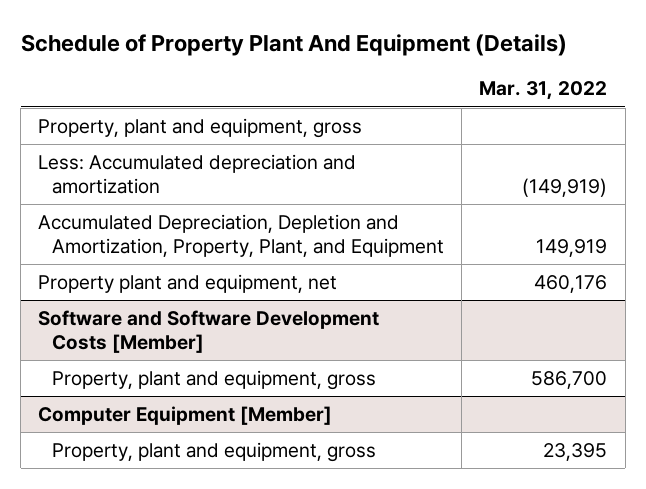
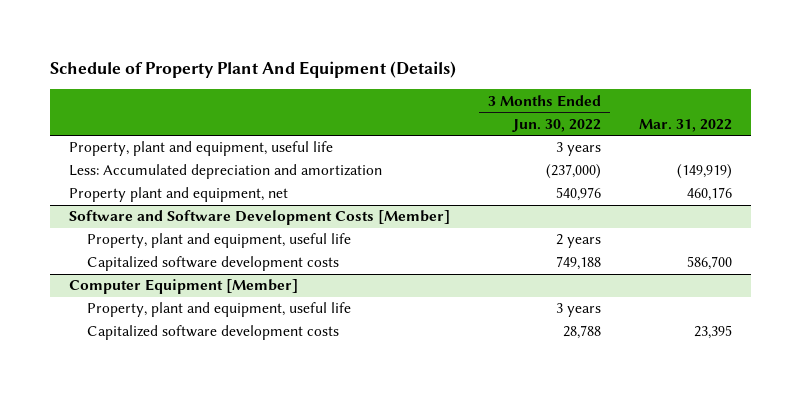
- | Mar. 31, 2022
+ | 3 Months Ended Jun. 30, 2022 | Mar. 31, 2022
- Property, plant and equipment, gross
+ Property, plant and equipment, useful life | 3 years |
- Accumulated Depreciation, Depletion and Amortization, Property, Plant, and Equipment | 149,919
@ Software and Software Development Costs [Member]
- Property, plant and equipment, gross | 586,700
+ Property, plant and equipment, useful life | 2 years |
+ Capitalized software development costs | 749,188 | 586,700
@ Computer Equipment [Member]
- Property, plant and equipment, gross | 23,395
+ Property, plant and equipment, useful life | 3 years |
+ Capitalized software development costs | 28,788 | 23,395

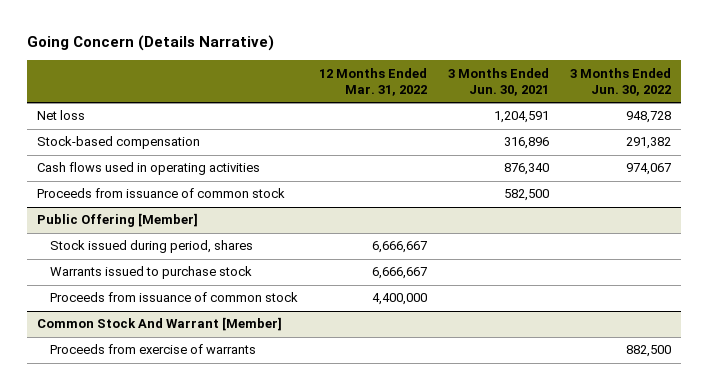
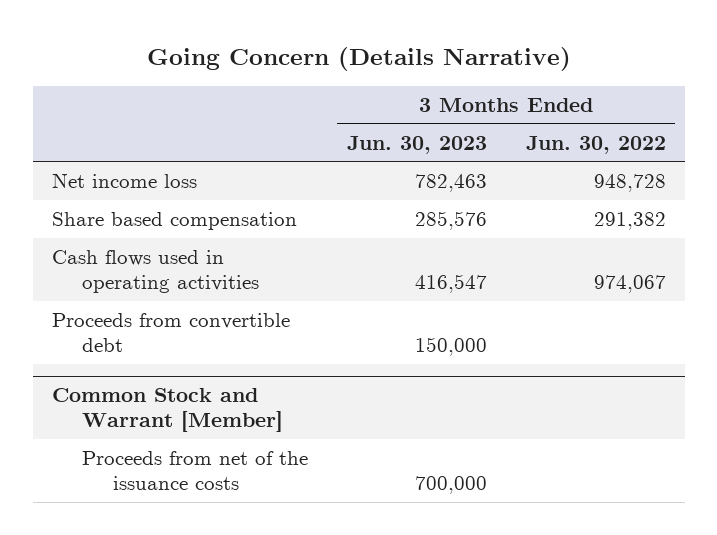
- | 12 Months Ended Mar. 31, 2022 | 3 Months Ended Jun. 30, 2021 | 3 Months Ended Jun. 30, 2022
+ | 3 Months Ended Jun. 30, 2023 | 3 Months Ended Jun. 30, 2022
- Net loss | | 1,204,591 | 948,728
- Stock-based compensation | | 316,896 | 291,382
+ Net income loss | 782,463 | 948,728
+ Share based compensation | 285,576 | 291,382
- Proceeds from issuance of common stock | | 582,500 |
- Public Offering [Member]
- Stock issued during period, shares | 6,666,667 | |
- Warrants issued to purchase stock | 6,666,667 | |
- Proceeds from issuance of common stock | 4,400,000 | |
- Common Stock And Warrant [Member]
- Proceeds from exercise of warrants | | | 882,500
+ Proceeds from convertible debt | 150,000 |
+ Common Stock and Warrant [Member]
+ Proceeds from net of the issuance costs | 700,000 |

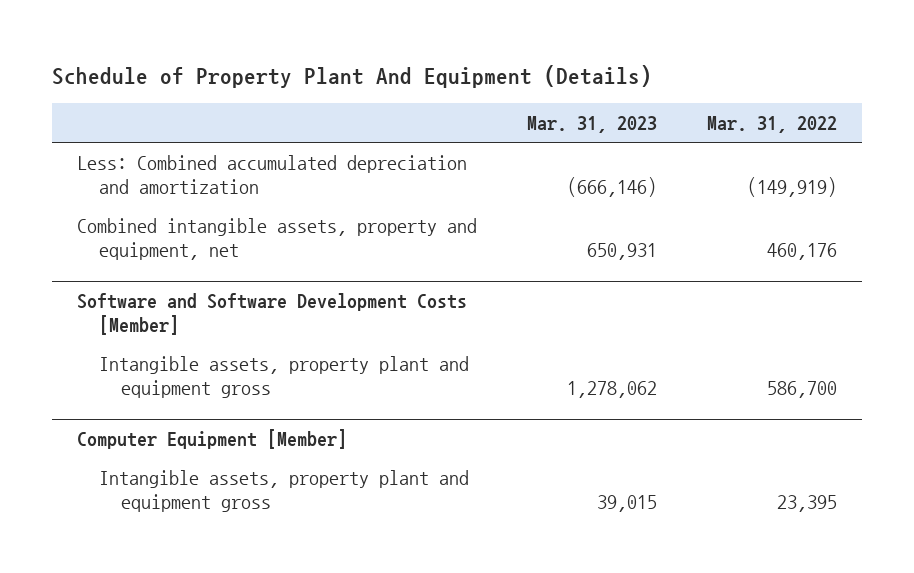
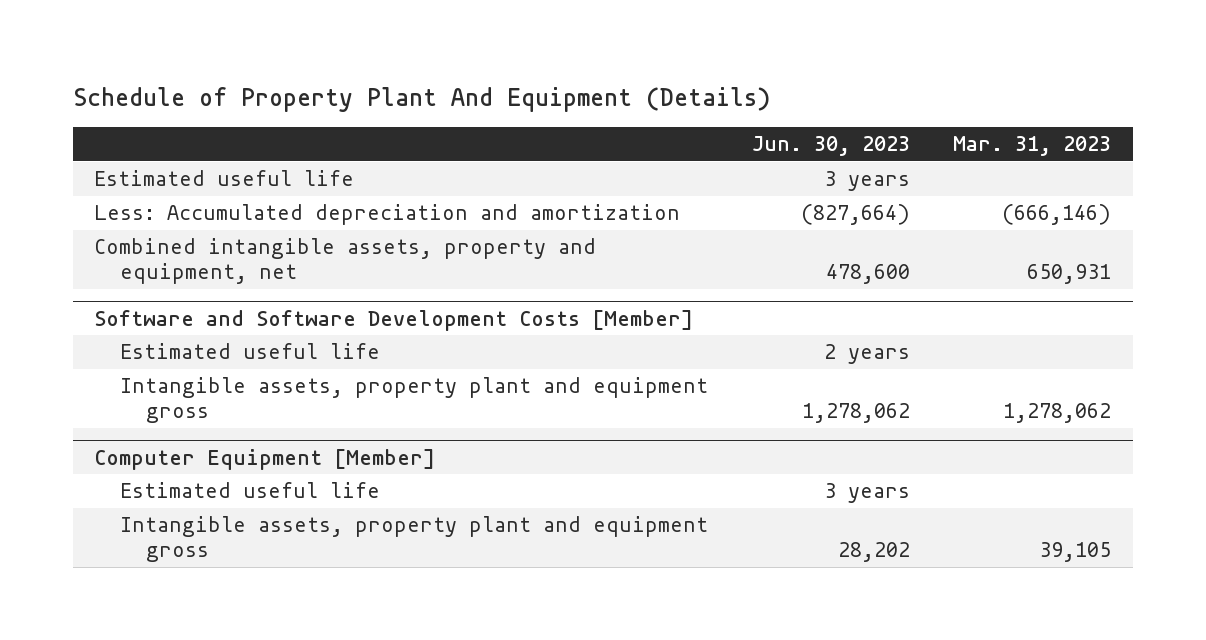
- | Mar. 31, 2023 | Mar. 31, 2022
+ | Jun. 30, 2023 | Mar. 31, 2023
- Less: Combined accumulated depreciation and amortization | (666,146) | (149,919)
+ Estimated useful life | 3 years |
+ Less: Accumulated depreciation and amortization | (827,664) | (666,146)
@ Software and Software Development Costs [Member]
+ Estimated useful life | 2 years |
@ Computer Equipment [Member]
- Intangible assets, property plant and equipment gross | 39,015 | 23,395
+ Estimated useful life | 3 years |
+ Intangible assets, property plant and equipment gross | 28,202 | 39,105

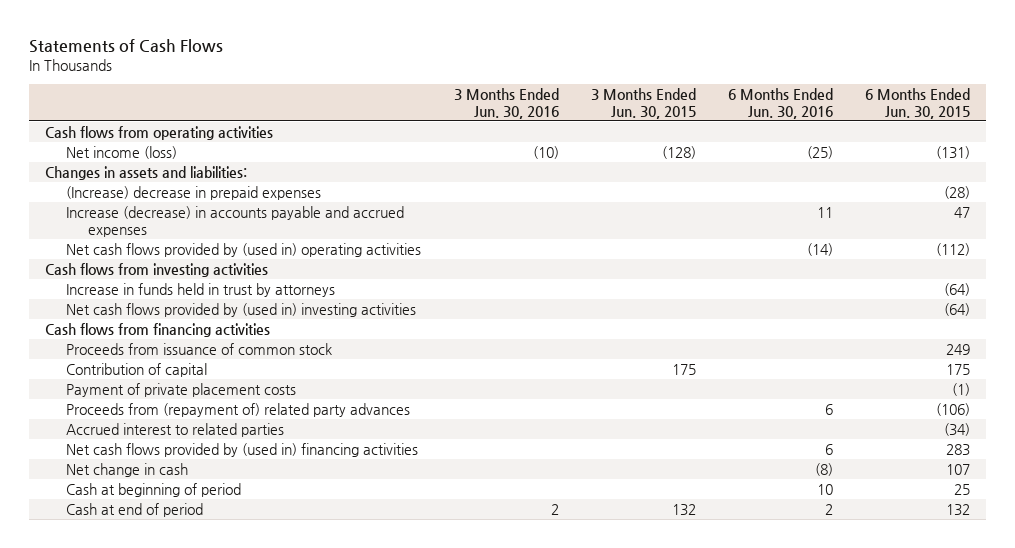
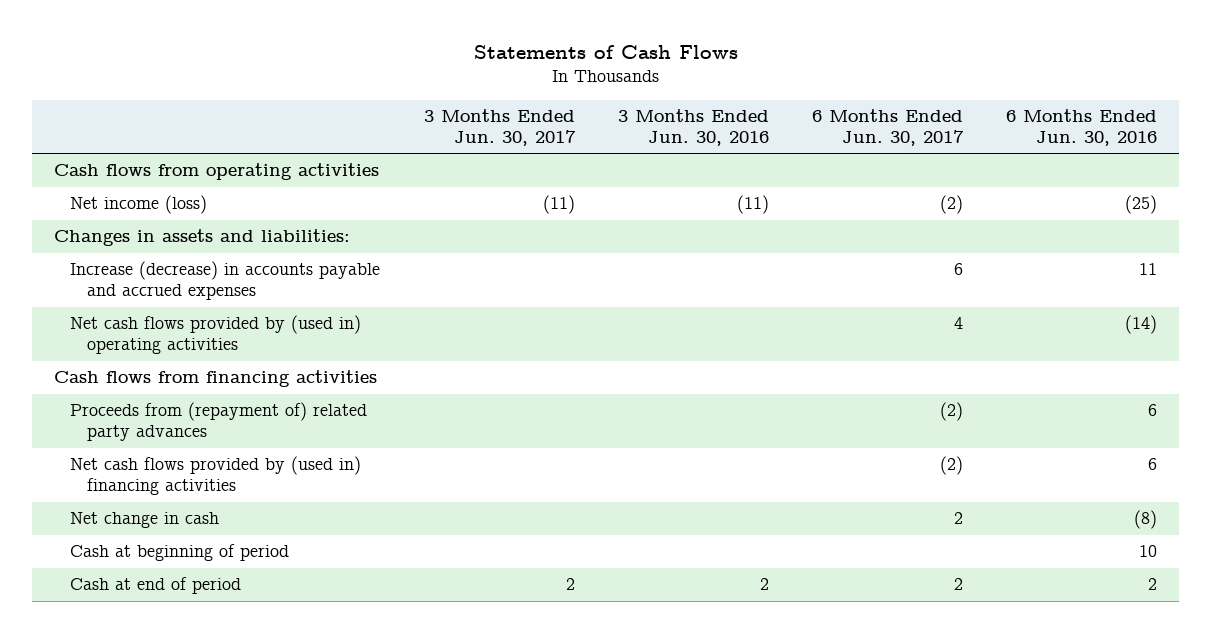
- | 3 Months Ended Jun. 30, 2016 | 3 Months Ended Jun. 30, 2015 | 6 Months Ended Jun. 30, 2016 | 6 Months Ended Jun. 30, 2015
+ | 3 Months Ended Jun. 30, 2017 | 3 Months Ended Jun. 30, 2016 | 6 Months Ended Jun. 30, 2017 | 6 Months Ended Jun. 30, 2016
- Net income (loss) | (10) | (128) | (25) | (131)
+ Net income (loss) | (11) | (11) | (2) | (25)
- (Increase) decrease in prepaid expenses | | | | (28)
- Cash flows from investing activities
- Increase in funds held in trust by attorneys | | | | (64)
- Net cash flows provided by (used in) investing activities | | | | (64)
- Proceeds from issuance of common stock | | | | 249
- Contribution of capital | | 175 | | 175
- Payment of private placement costs | | | | (1)
- Accrued interest to related parties | | | | (34)

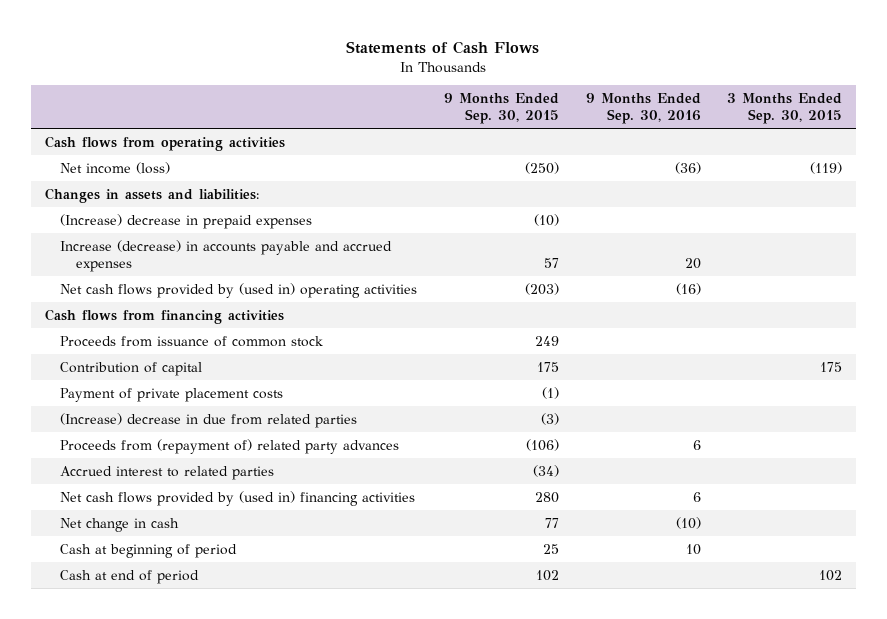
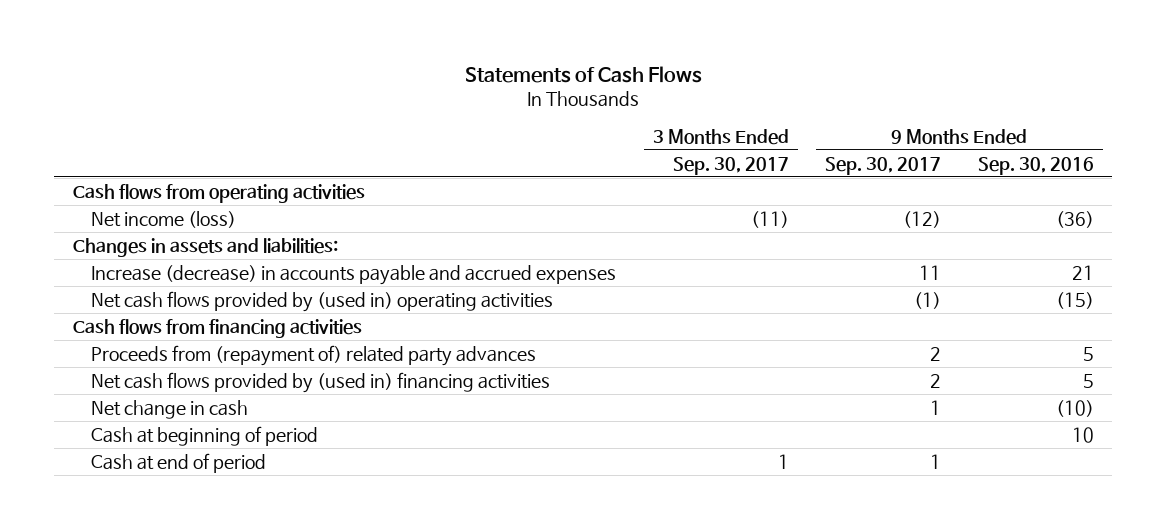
- | 9 Months Ended Sep. 30, 2015 | 9 Months Ended Sep. 30, 2016 | 3 Months Ended Sep. 30, 2015
+ | 3 Months Ended Sep. 30, 2017 | 9 Months Ended Sep. 30, 2017 | 9 Months Ended Sep. 30, 2016
- (Increase) decrease in prepaid expenses | (10) | |
- Increase (decrease) in accounts payable and accrued expenses | 57 | 20 |
- Net cash flows provided by (used in) operating activities | (203) | (16) |
+ Increase (decrease) in accounts payable and accrued expenses | | 11 | 21
+ Net cash flows provided by (used in) operating activities | | (1) | (15)
- Proceeds from issuance of common stock | 249 | |
- Contribution of capital | 175 | | 175
- Payment of private placement costs | (1) | |
- (Increase) decrease in due from related parties | (3) | |
- Proceeds from (repayment of) related party advances | (106) | 6 |
- Accrued interest to related parties | (34) | |
- Net cash flows provided by (used in) financing activities | 280 | 6 |
+ Proceeds from (repayment of) related party advances | | 2 | 5
+ Net cash flows provided by (used in) financing activities | | 2 | 5

